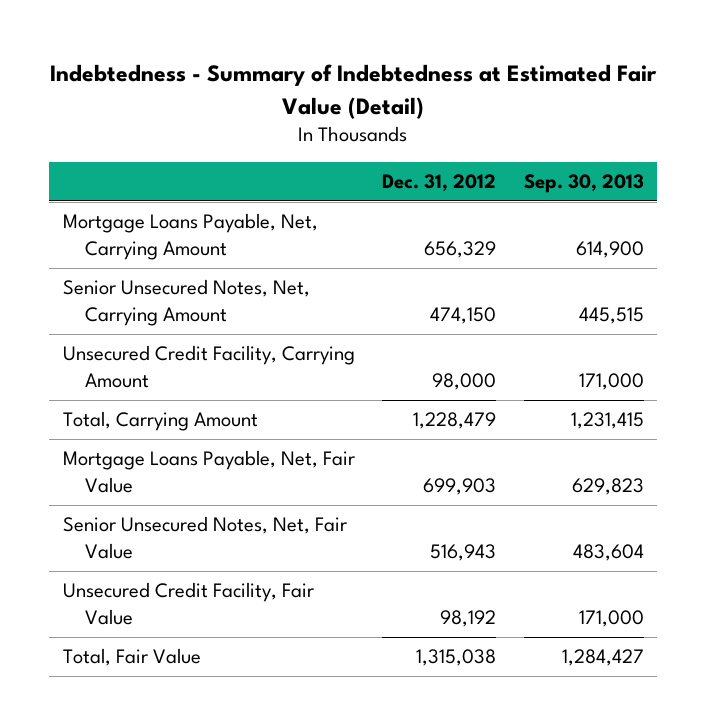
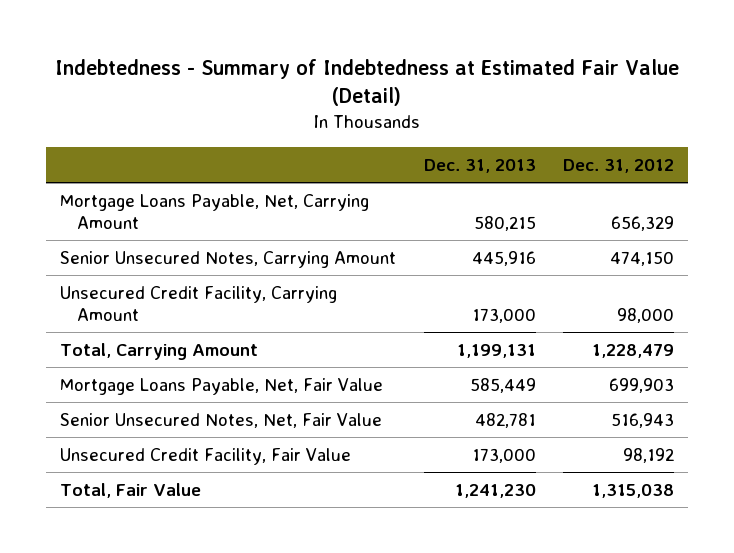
- | Dec. 31, 2012 | Sep. 30, 2013
+ | Dec. 31, 2013 | Dec. 31, 2012
- Senior Unsecured Notes, Net, Carrying Amount | 474,150 | 445,515
+ Senior Unsecured Notes, Carrying Amount | 445,916 | 474,150

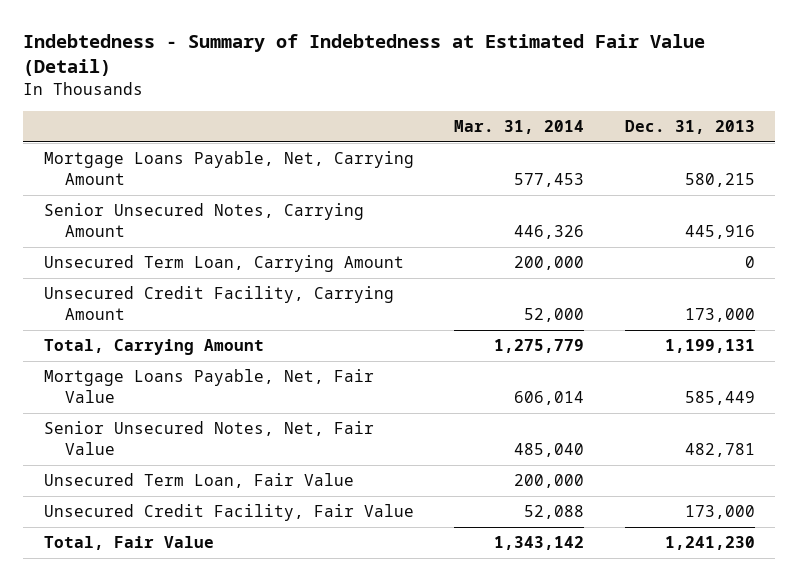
- | Dec. 31, 2013 | Dec. 31, 2012
+ | Mar. 31, 2014 | Dec. 31, 2013
+ Unsecured Term Loan, Carrying Amount | 200,000 | 0
+ Unsecured Term Loan, Fair Value | 200,000 |

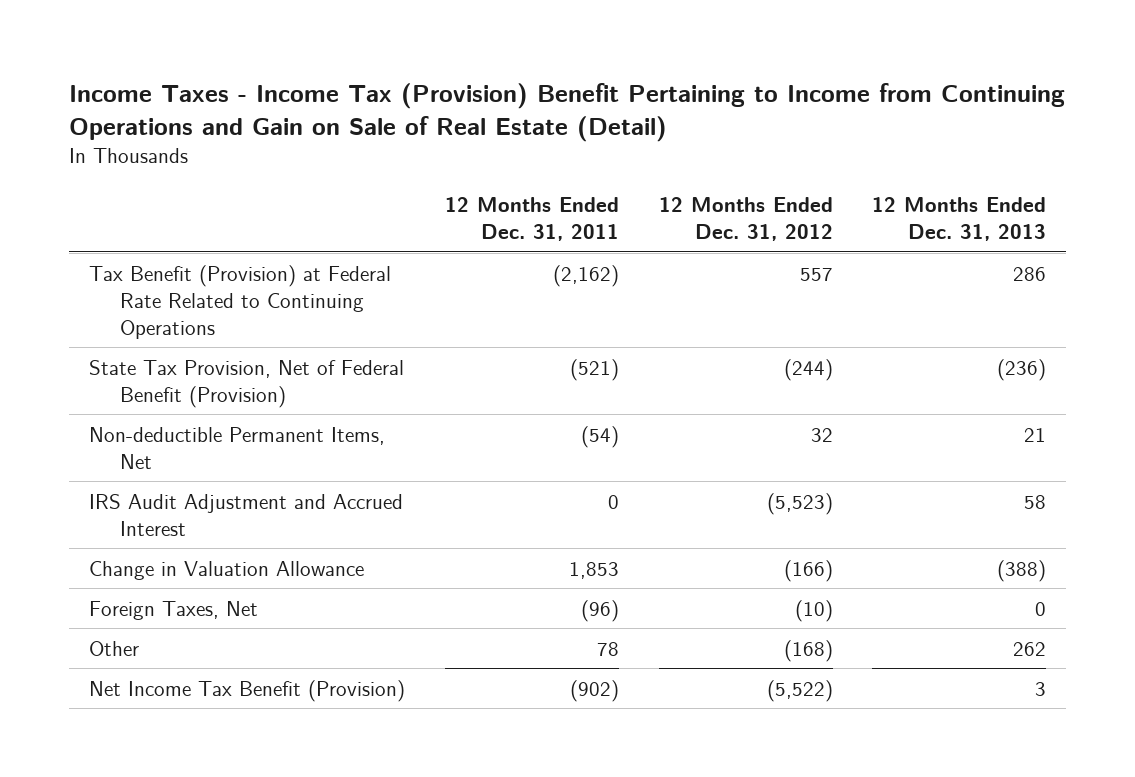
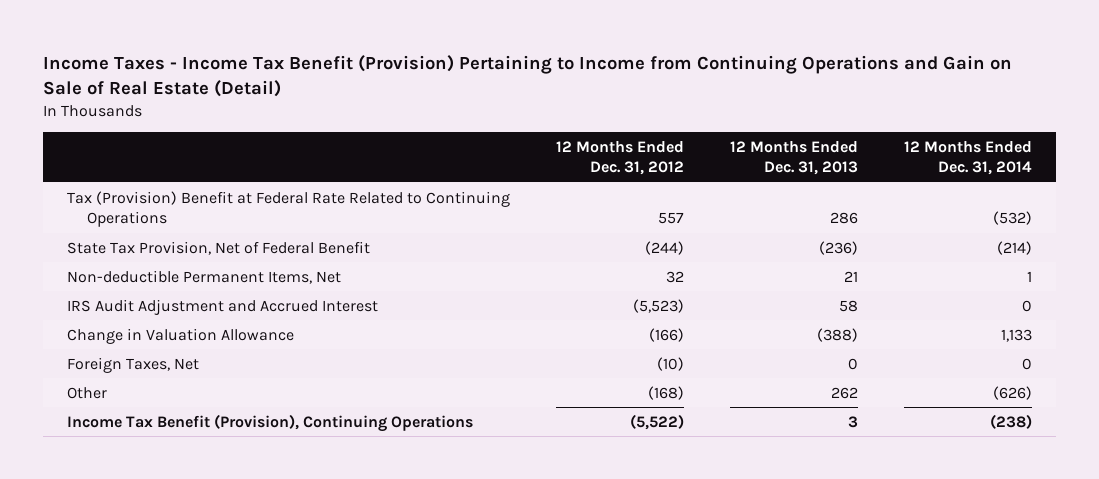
- Income Taxes - Income Tax (Provision) Benefit Pertaining to Income from Continuing Operations and Gain on Sale of Real Estate (Detail)
+ Income Taxes - Income Tax Benefit (Provision) Pertaining to Income from Continuing Operations and Gain on Sale of Real Estate (Detail)
- | 12 Months Ended Dec. 31, 2011 | 12 Months Ended Dec. 31, 2012 | 12 Months Ended Dec. 31, 2013
+ | 12 Months Ended Dec. 31, 2012 | 12 Months Ended Dec. 31, 2013 | 12 Months Ended Dec. 31, 2014
- Tax Benefit (Provision) at Federal Rate Related to Continuing Operations | (2,162) | 557 | 286
- State Tax Provision, Net of Federal Benefit (Provision) | (521) | (244) | (236)
+ Tax (Provision) Benefit at Federal Rate Related to Continuing Operations | 557 | 286 | (532)
+ State Tax Provision, Net of Federal Benefit | (244) | (236) | (214)
- Net Income Tax Benefit (Provision) | (902) | (5,522) | 3
+ Income Tax Benefit (Provision), Continuing Operations | (5,522) | 3 | (238)

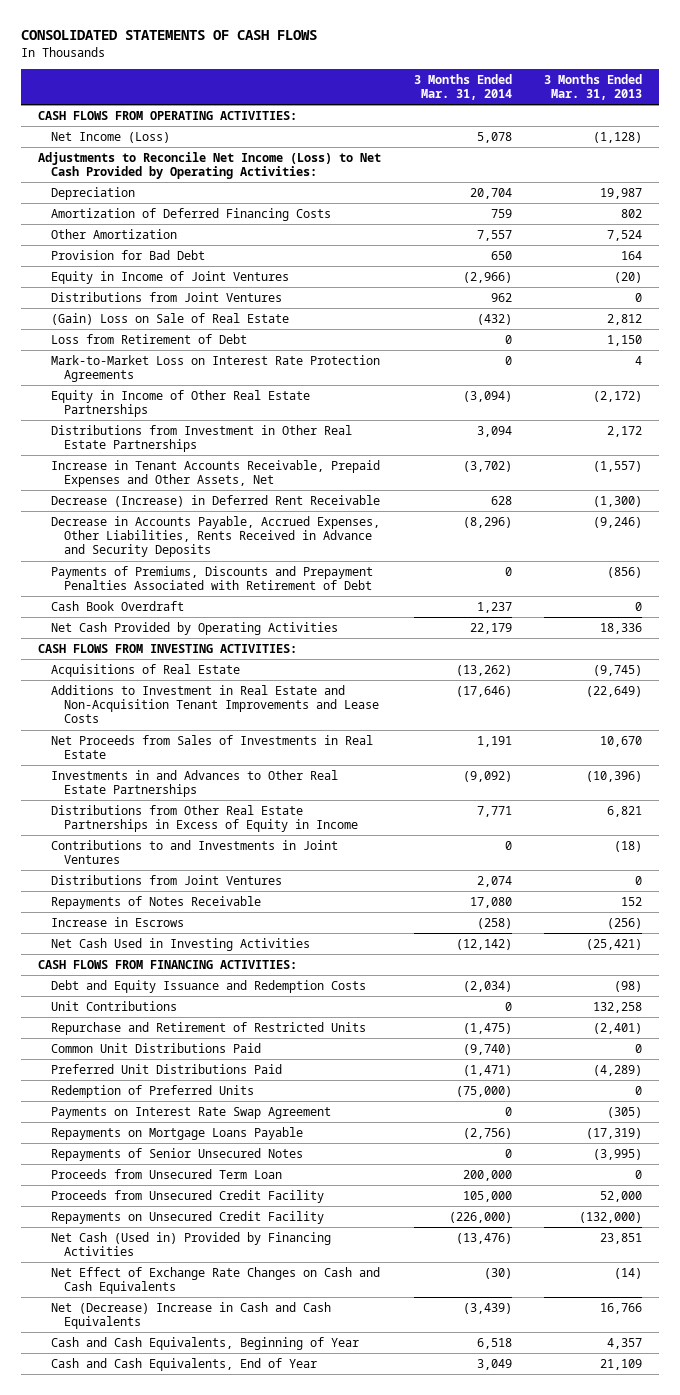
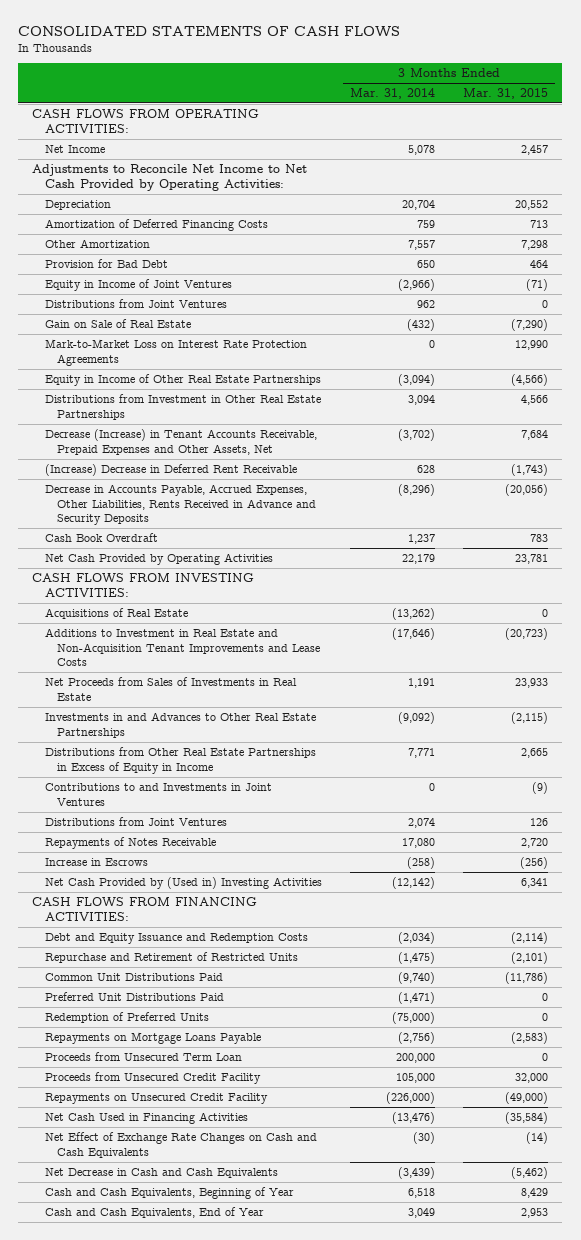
- | 3 Months Ended Mar. 31, 2014 | 3 Months Ended Mar. 31, 2013
+ | 3 Months Ended Mar. 31, 2014 | 3 Months Ended Mar. 31, 2015
- Net Income (Loss) | 5,078 | (1,128)
- Adjustments to Reconcile Net Income (Loss) to Net Cash Provided by Operating Activities:
+ Net Income | 5,078 | 2,457
+ Adjustments to Reconcile Net Income to Net Cash Provided by Operating Activities:
- (Gain) Loss on Sale of Real Estate | (432) | 2,812
- Loss from Retirement of Debt | 0 | 1,150
+ Gain on Sale of Real Estate | (432) | (7,290)
- Increase in Tenant Accounts Receivable, Prepaid Expenses and Other Assets, Net | (3,702) | (1,557)
- Decrease (Increase) in Deferred Rent Receivable | 628 | (1,300)
+ Decrease (Increase) in Tenant Accounts Receivable, Prepaid Expenses and Other Assets, Net | (3,702) | 7,684
+ (Increase) Decrease in Deferred Rent Receivable | 628 | (1,743)
- Payments of Premiums, Discounts and Prepayment Penalties Associated with Retirement of Debt | 0 | (856)
- Net Cash Used in Investing Activities | (12,142) | (25,421)
+ Net Cash Provided by (Used in) Investing Activities | (12,142) | 6,341
- Unit Contributions | 0 | 132,258
- Payments on Interest Rate Swap Agreement | 0 | (305)
- Repayments of Senior Unsecured Notes | 0 | (3,995)
- Net Cash (Used in) Provided by Financing Activities | (13,476) | 23,851
+ Net Cash Used in Financing Activities | (13,476) | (35,584)
- Net (Decrease) Increase in Cash and Cash Equivalents | (3,439) | 16,766
+ Net Decrease in Cash and Cash Equivalents | (3,439) | (5,462)

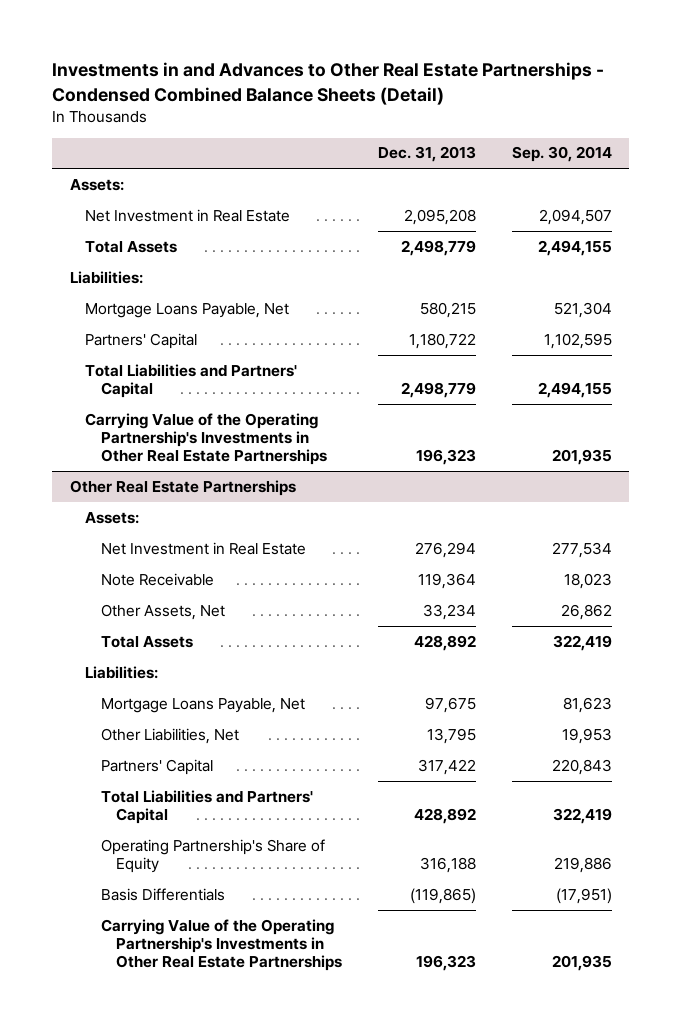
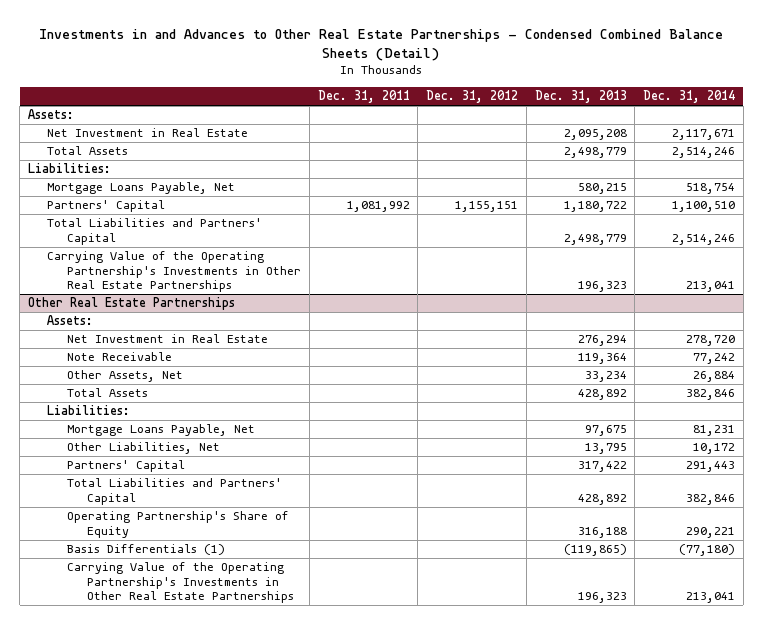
- | Dec. 31, 2013 | Sep. 30, 2014
+ | Dec. 31, 2011 | Dec. 31, 2012 | Dec. 31, 2013 | Dec. 31, 2014
@ Other Real Estate Partnerships
- Basis Differentials | (119,865) | (17,951)
+ Basis Differentials (1) | | | (119,865) | (77,180)

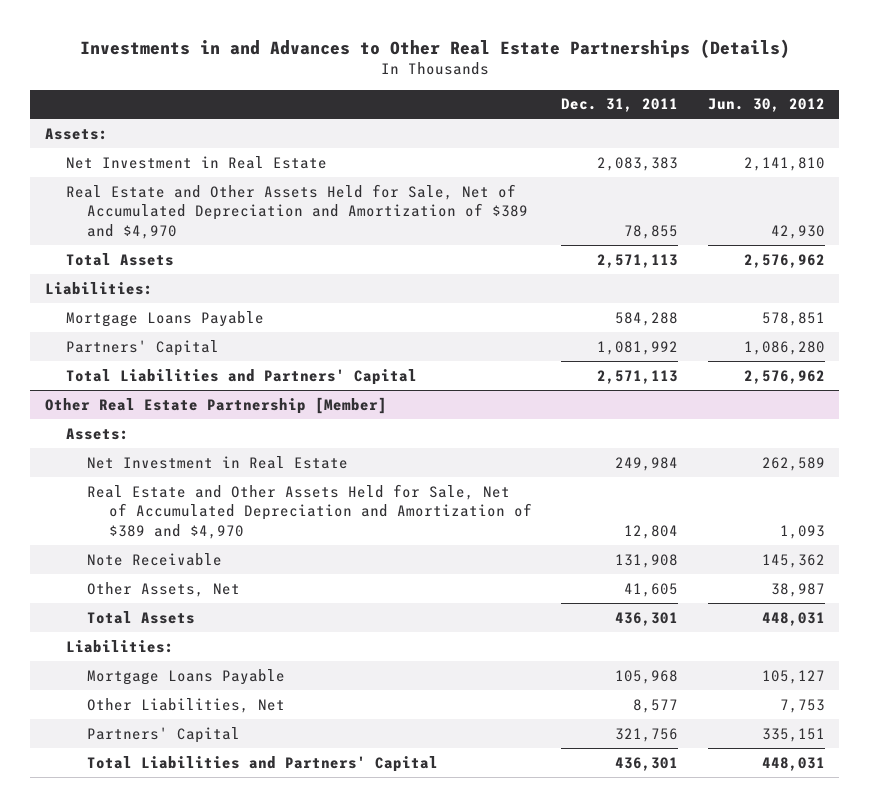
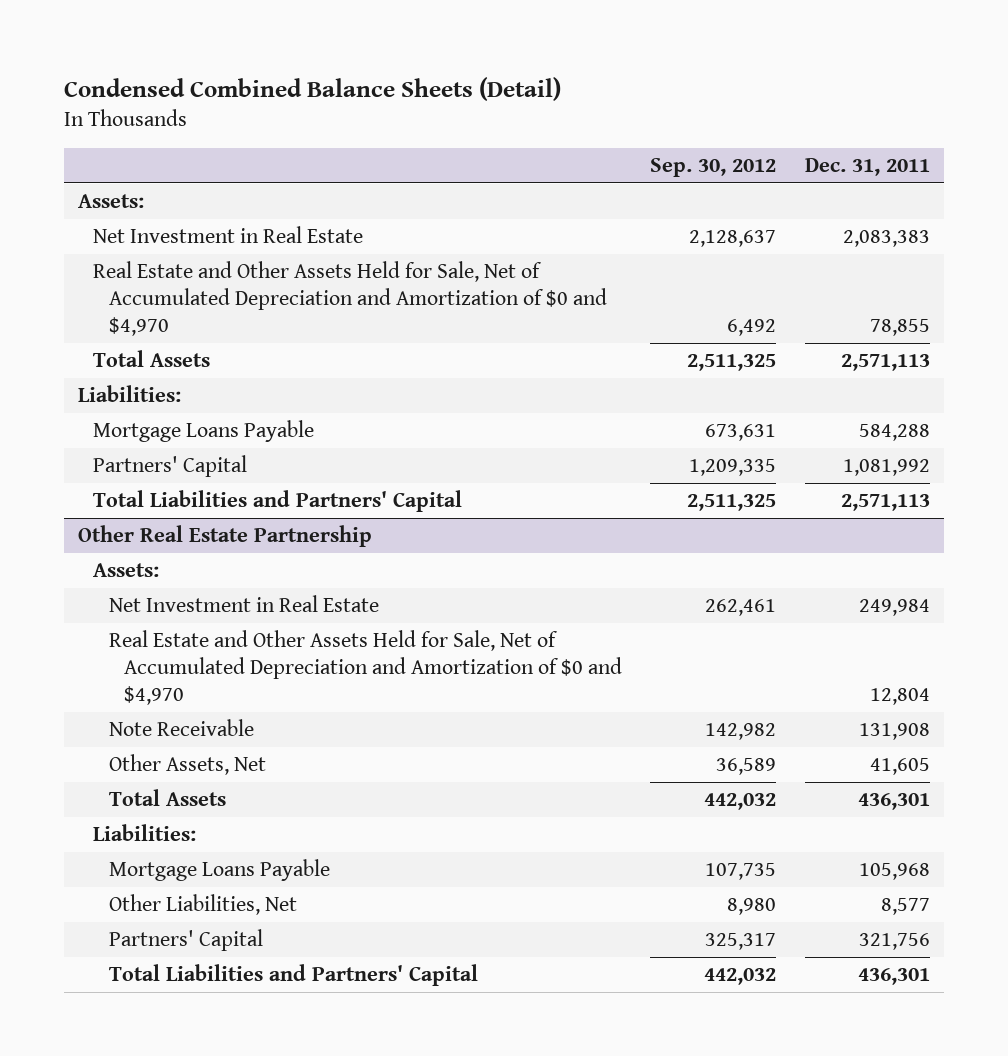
- Investments in and Advances to Other Real Estate Partnerships (Details)
+ Condensed Combined Balance Sheets (Detail)
- | Dec. 31, 2011 | Jun. 30, 2012
+ | Sep. 30, 2012 | Dec. 31, 2011
- Real Estate and Other Assets Held for Sale, Net of Accumulated Depreciation and Amortization of $389 and $4,970 | 78,855 | 42,930
+ Real Estate and Other Assets Held for Sale, Net of Accumulated Depreciation and Amortization of $0 and $4,970 | 6,492 | 78,855
- Other Real Estate Partnership [Member]
+ Other Real Estate Partnership
- Real Estate and Other Assets Held for Sale, Net of Accumulated Depreciation and Amortization of $389 and $4,970 | 12,804 | 1,093
+ Real Estate and Other Assets Held for Sale, Net of Accumulated Depreciation and Amortization of $0 and $4,970 | | 12,804

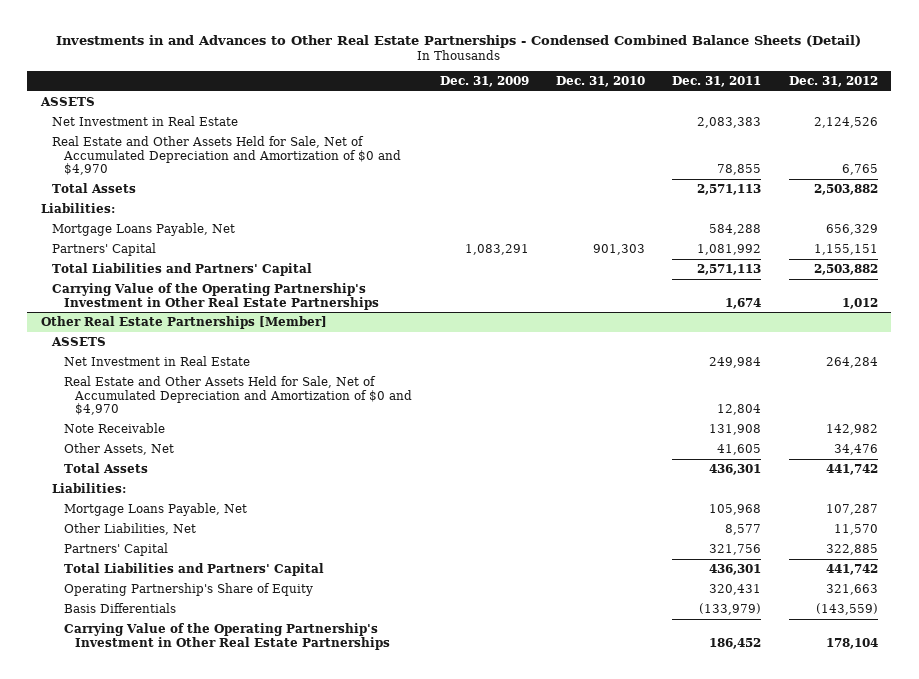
- Condensed Combined Balance Sheets (Detail)
+ Investments in and Advances to Other Real Estate Partnerships - Condensed Combined Balance Sheets (Detail)
- | Sep. 30, 2012 | Dec. 31, 2011
+ | Dec. 31, 2009 | Dec. 31, 2010 | Dec. 31, 2011 | Dec. 31, 2012
- Assets:
+ ASSETS
- Mortgage Loans Payable | 673,631 | 584,288
+ Mortgage Loans Payable, Net | | | 584,288 | 656,329
- Other Real Estate Partnership
- Assets:
+ Carrying Value of the Operating Partnership's Investment in Other Real Estate Partnerships | | | 1,674 | 1,012
+ Other Real Estate Partnerships [Member]
+ ASSETS
- Mortgage Loans Payable | 107,735 | 105,968
+ Mortgage Loans Payable, Net | | | 105,968 | 107,287
+ Operating Partnership's Share of Equity | | | 320,431 | 321,663
+ Basis Differentials | | | (133,979) | (143,559)
+ Carrying Value of the Operating Partnership's Investment in Other Real Estate Partnerships | | | 186,452 | 178,104

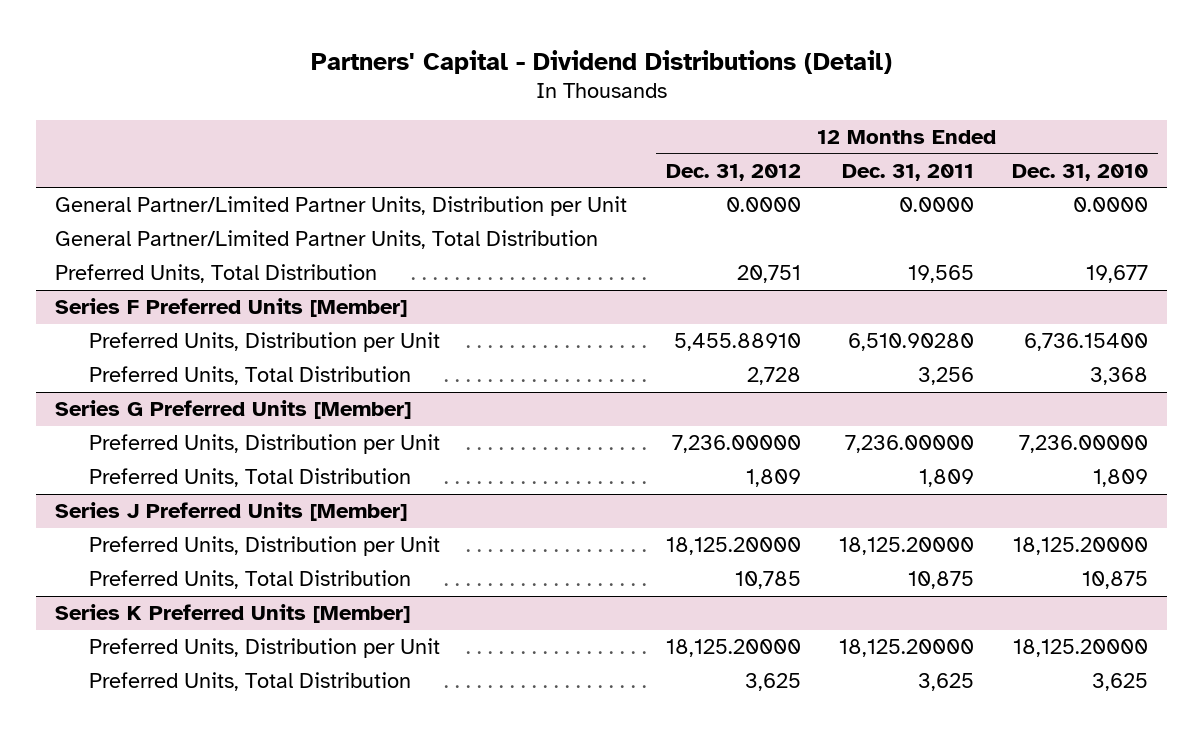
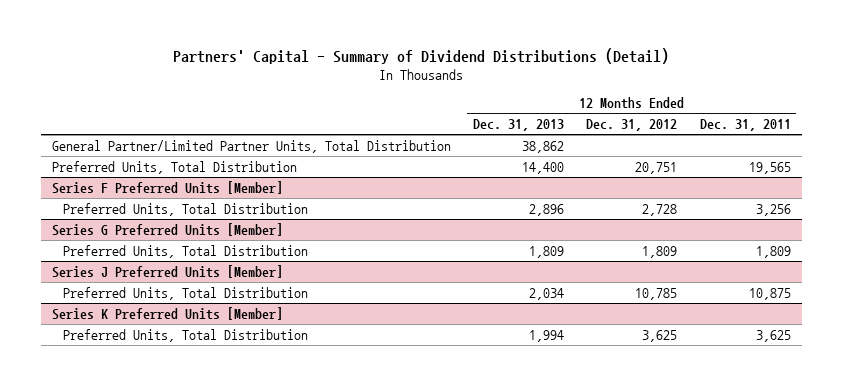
- Partners' Capital - Dividend Distributions (Detail)
+ Partners' Capital - Summary of Dividend Distributions (Detail)
- | 12 Months Ended Dec. 31, 2012 | 12 Months Ended Dec. 31, 2011 | 12 Months Ended Dec. 31, 2010
+ | 12 Months Ended Dec. 31, 2013 | 12 Months Ended Dec. 31, 2012 | 12 Months Ended Dec. 31, 2011
- General Partner/Limited Partner Units, Distribution per Unit | 0.0000 | 0.0000 | 0.0000
@ Series F Preferred Units [Member]
- Preferred Units, Distribution per Unit | 5,455.88910 | 6,510.90280 | 6,736.15400
@ Series G Preferred Units [Member]
- Preferred Units, Distribution per Unit | 7,236.00000 | 7,236.00000 | 7,236.00000
@ Series J Preferred Units [Member]
- Preferred Units, Distribution per Unit | 18,125.20000 | 18,125.20000 | 18,125.20000
@ Series K Preferred Units [Member]
- Preferred Units, Distribution per Unit | 18,125.20000 | 18,125.20000 | 18,125.20000

